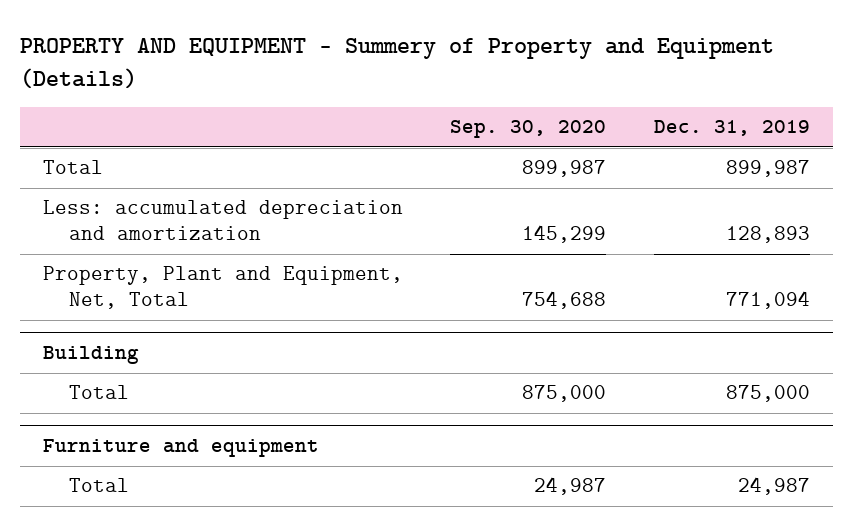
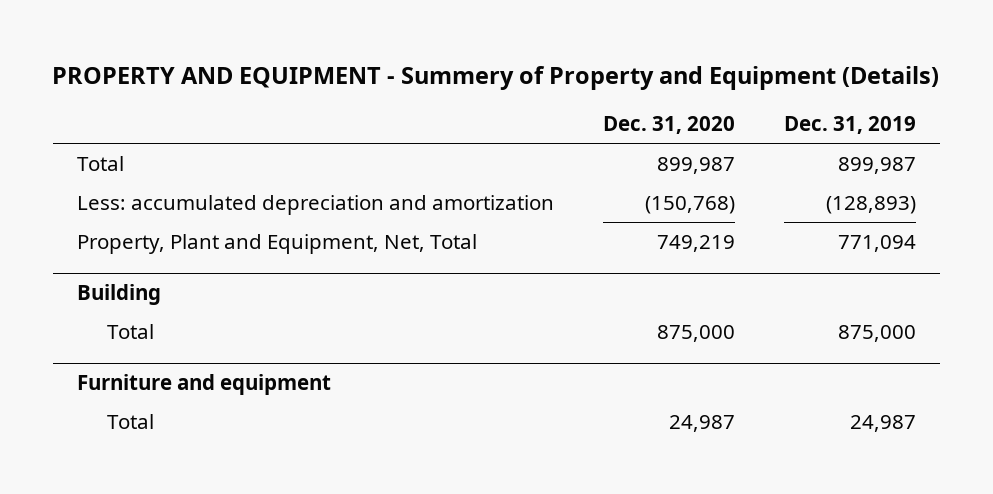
- | Sep. 30, 2020 | Dec. 31, 2019
+ | Dec. 31, 2020 | Dec. 31, 2019
- Less: accumulated depreciation and amortization | 145,299 | 128,893
+ Less: accumulated depreciation and amortization | (150,768) | (128,893)

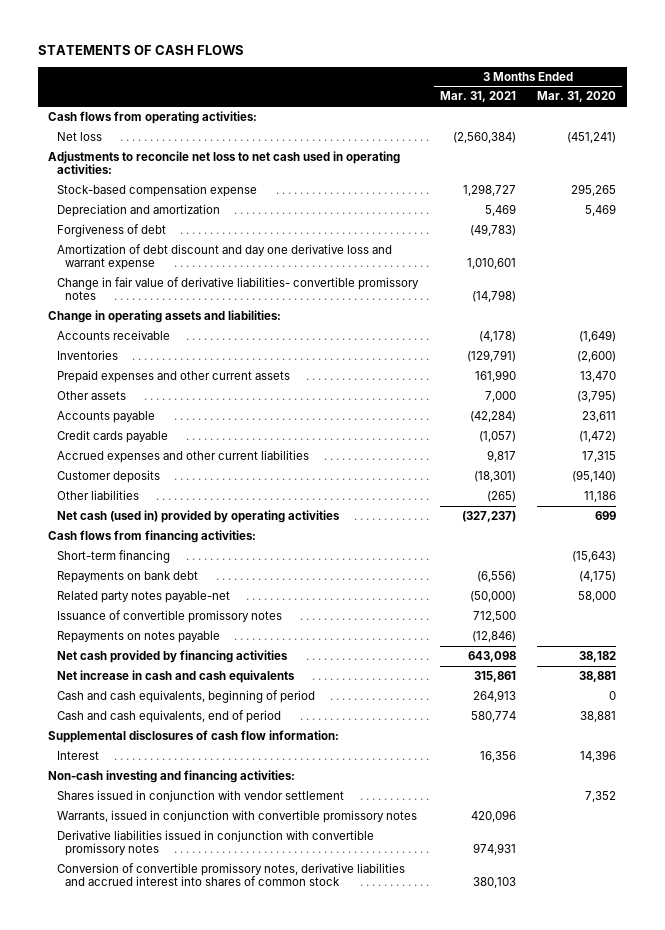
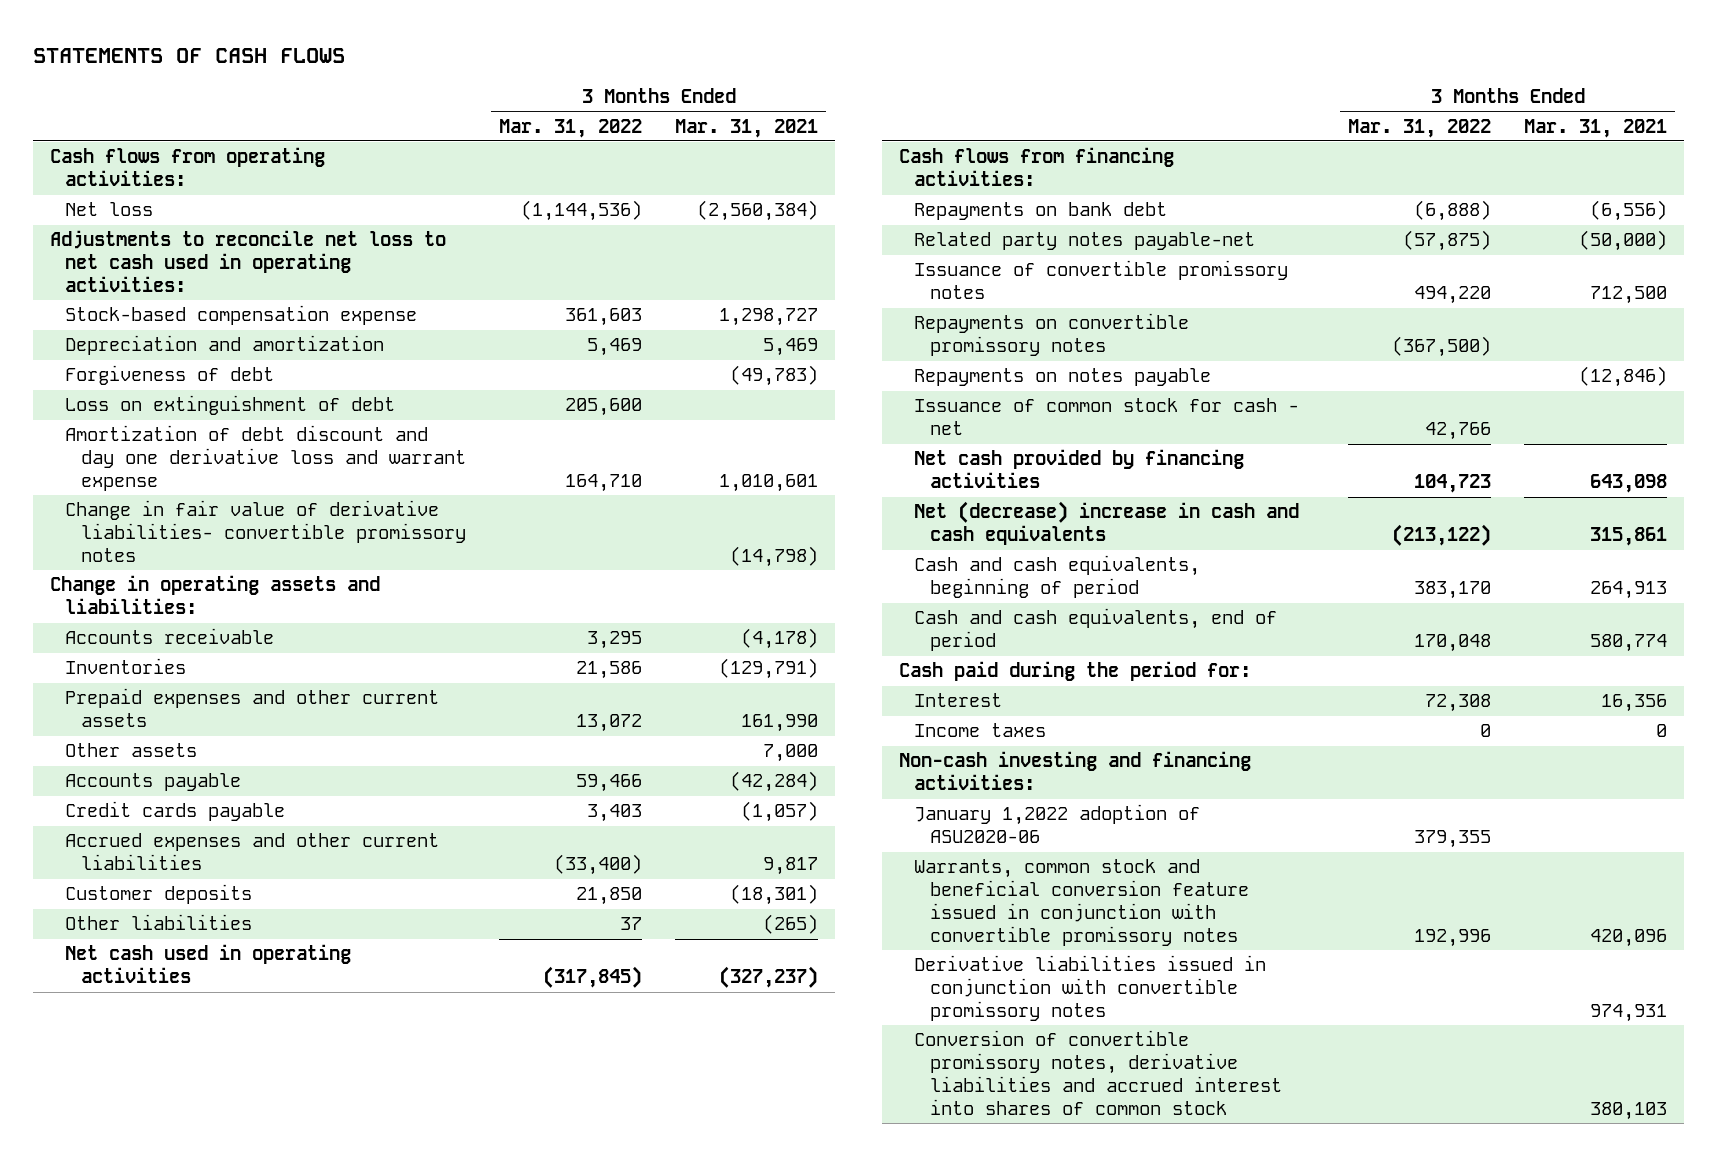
- | 3 Months Ended Mar. 31, 2021 | 3 Months Ended Mar. 31, 2020
+ | 3 Months Ended Mar. 31, 2022 | 3 Months Ended Mar. 31, 2021
+ Loss on extinguishment of debt | 205,600 |
- Net cash (used in) provided by operating activities | (327,237) | 699
+ Net cash used in operating activities | (317,845) | (327,237)
- Short-term financing | | (15,643)
+ Repayments on convertible promissory notes | (367,500) |
+ Issuance of common stock for cash - net | 42,766 |
- Net increase in cash and cash equivalents | 315,861 | 38,881
+ Net (decrease) increase in cash and cash equivalents | (213,122) | 315,861
- Supplemental disclosures of cash flow information:
+ Cash paid during the period for:
+ Income taxes | 0 | 0
- Shares issued in conjunction with vendor settlement | | 7,352
- Warrants, issued in conjunction with convertible promissory notes | 420,096 |
+ January 1,2022 adoption of ASU2020-06 | 379,355 |
+ Warrants, common stock and beneficial conversion feature issued in conjunction with convertible promissory notes | 192,996 | 420,096

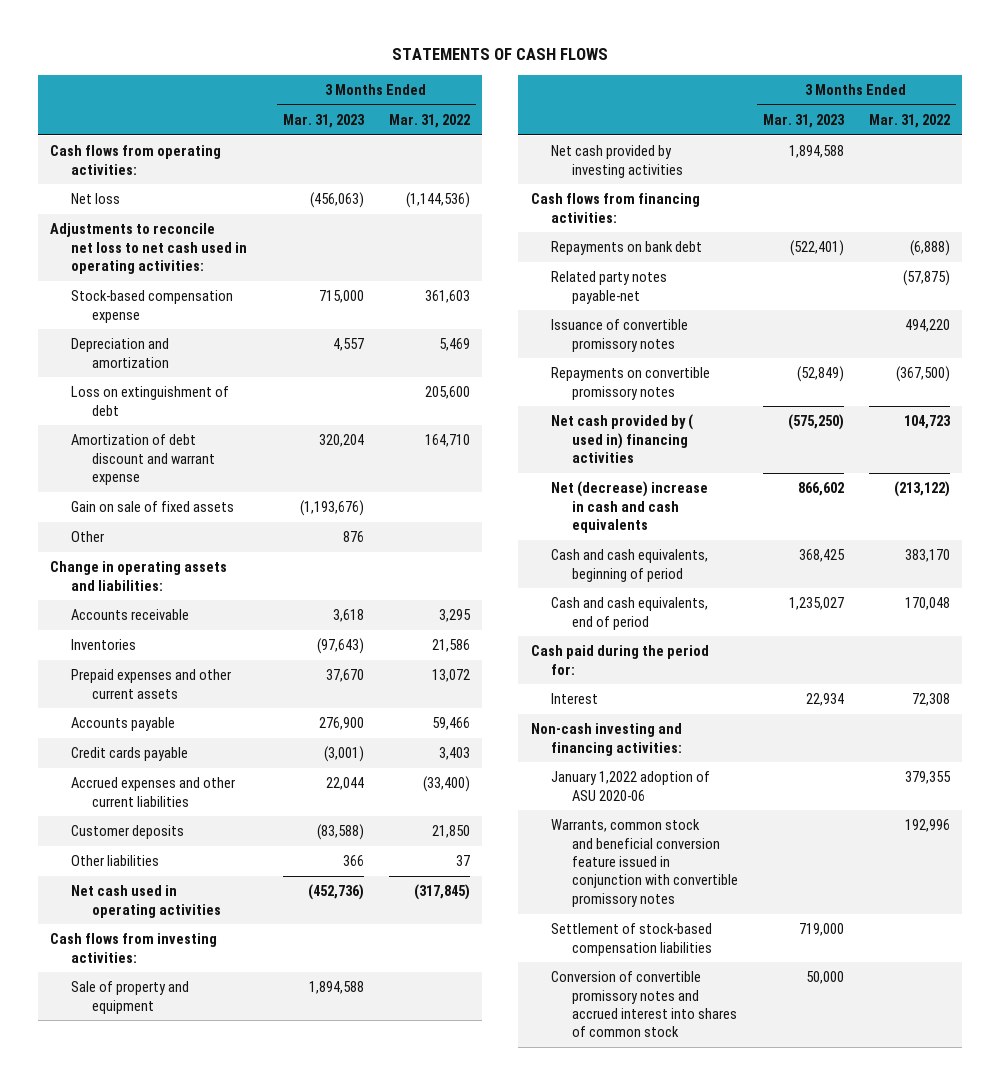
- | 3 Months Ended Mar. 31, 2022 | 3 Months Ended Mar. 31, 2021
+ | 3 Months Ended Mar. 31, 2023 | 3 Months Ended Mar. 31, 2022
- Forgiveness of debt | | (49,783)
- Amortization of debt discount and day one derivative loss and warrant expense | 164,710 | 1,010,601
- Change in fair value of derivative liabilities- convertible promissory notes | | (14,798)
+ Amortization of debt discount and warrant expense | 320,204 | 164,710
+ Gain on sale of fixed assets | (1,193,676) |
+ Other | 876 |
- Other assets | | 7,000
+ Cash flows from investing activities:
+ Sale of property and equipment | 1,894,588 |
+ Net cash provided by investing activities | 1,894,588 |
- Repayments on notes payable | | (12,846)
- Issuance of common stock for cash - net | 42,766 |
- Net cash provided by financing activities | 104,723 | 643,098
+ Net cash provided by ( used in) financing activities | (575,250) | 104,723
- Income taxes | 0 | 0
- January 1,2022 adoption of ASU2020-06 | 379,355 |
+ January 1,2022 adoption of ASU 2020-06 | | 379,355
- Derivative liabilities issued in conjunction with convertible promissory notes | | 974,931
- Conversion of convertible promissory notes, derivative liabilities and accrued interest into shares of common stock | | 380,103
+ Settlement of stock-based compensation liabilities | 719,000 |
+ Conversion of convertible promissory notes and accrued interest into shares of common stock | 50,000 |

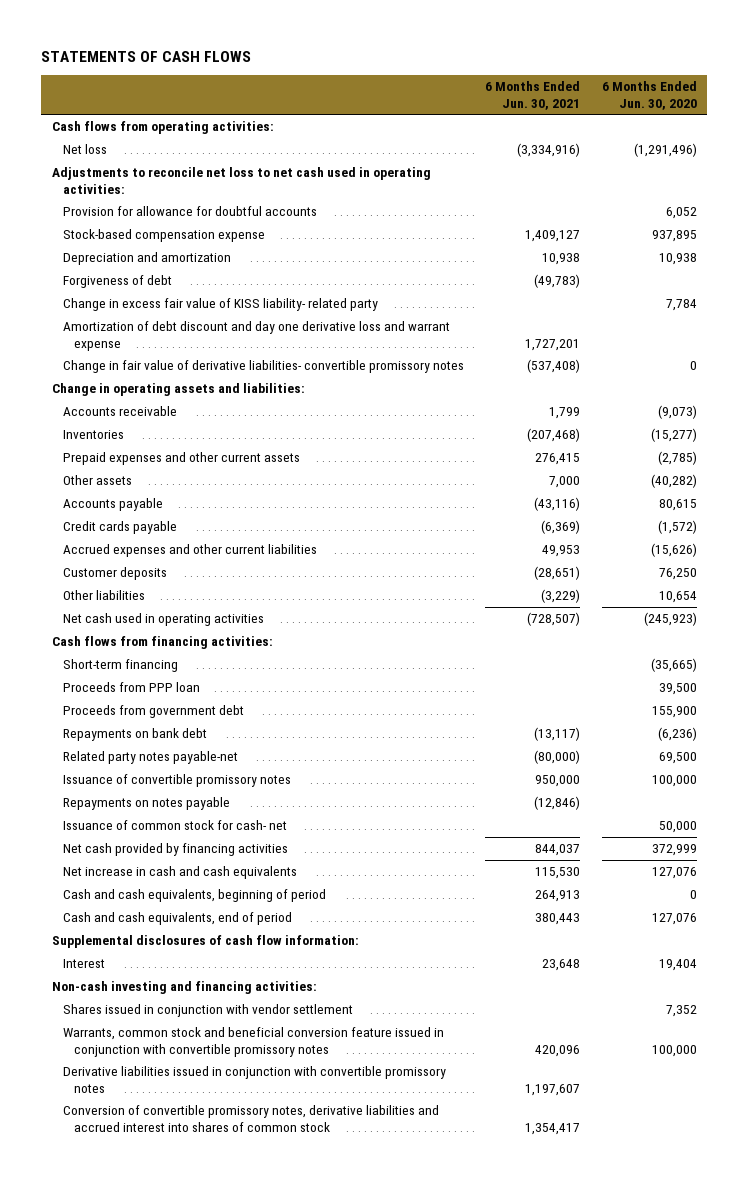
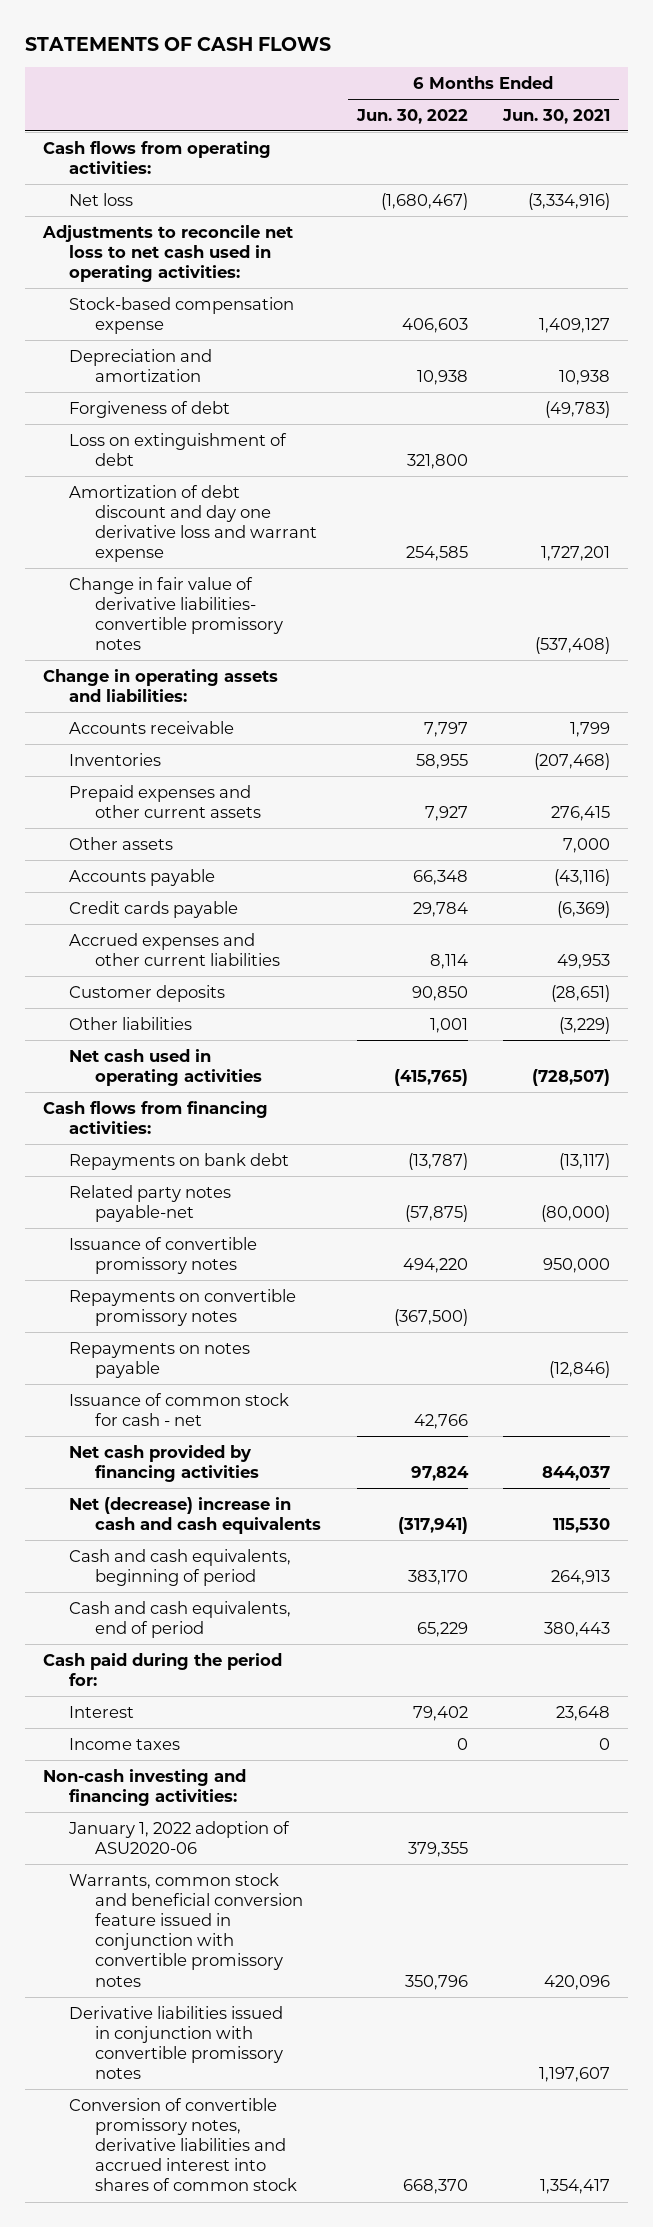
- | 6 Months Ended Jun. 30, 2021 | 6 Months Ended Jun. 30, 2020
+ | 6 Months Ended Jun. 30, 2022 | 6 Months Ended Jun. 30, 2021
- Provision for allowance for doubtful accounts | | 6,052
- Change in excess fair value of KISS liability- related party | | 7,784
+ Loss on extinguishment of debt | 321,800 |
- Short-term financing | | (35,665)
- Proceeds from PPP loan | | 39,500
- Proceeds from government debt | | 155,900
+ Repayments on convertible promissory notes | (367,500) |
- Issuance of common stock for cash- net | | 50,000
+ Issuance of common stock for cash - net | 42,766 |
- Net increase in cash and cash equivalents | 115,530 | 127,076
+ Net (decrease) increase in cash and cash equivalents | (317,941) | 115,530
- Supplemental disclosures of cash flow information:
+ Cash paid during the period for:
+ Income taxes | 0 | 0
- Shares issued in conjunction with vendor settlement | | 7,352
+ January 1, 2022 adoption of ASU2020-06 | 379,355 |

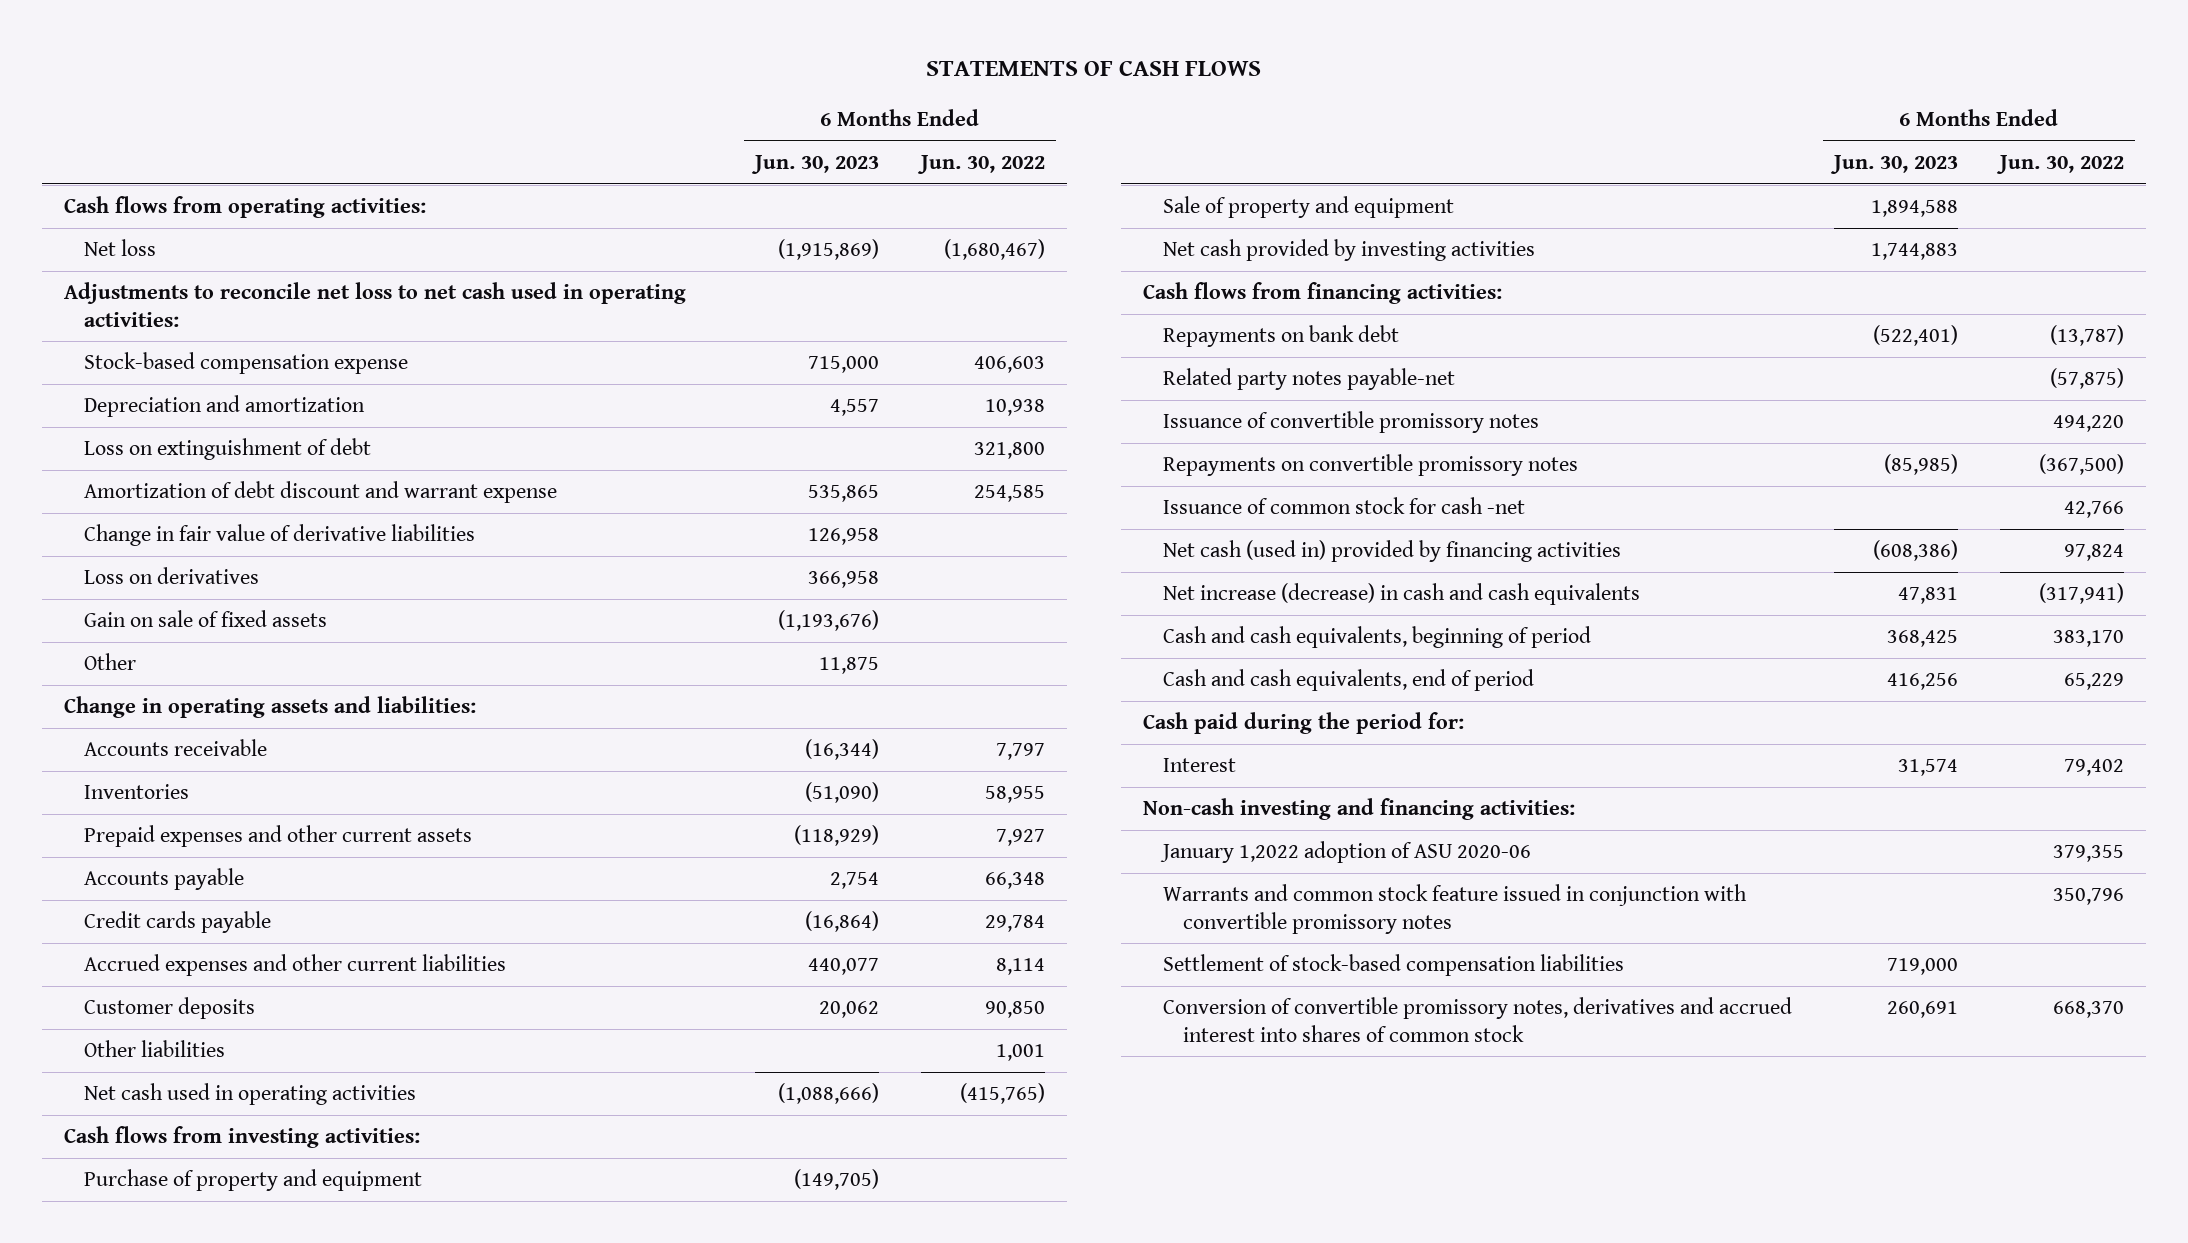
- | 6 Months Ended Jun. 30, 2022 | 6 Months Ended Jun. 30, 2021
+ | 6 Months Ended Jun. 30, 2023 | 6 Months Ended Jun. 30, 2022
- Forgiveness of debt | | (49,783)
- Amortization of debt discount and day one derivative loss and warrant expense | 254,585 | 1,727,201
- Change in fair value of derivative liabilities- convertible promissory notes | | (537,408)
+ Amortization of debt discount and warrant expense | 535,865 | 254,585
+ Change in fair value of derivative liabilities | 126,958 |
+ Loss on derivatives | 366,958 |
+ Gain on sale of fixed assets | (1,193,676) |
+ Other | 11,875 |
- Other assets | | 7,000
+ Cash flows from investing activities:
+ Purchase of property and equipment | (149,705) |
+ Sale of property and equipment | 1,894,588 |
+ Net cash provided by investing activities | 1,744,883 |
- Repayments on notes payable | | (12,846)
- Issuance of common stock for cash - net | 42,766 |
- Net cash provided by financing activities | 97,824 | 844,037
- Net (decrease) increase in cash and cash equivalents | (317,941) | 115,530
+ Issuance of common stock for cash -net | | 42,766
+ Net cash (used in) provided by financing activities | (608,386) | 97,824
+ Net increase (decrease) in cash and cash equivalents | 47,831 | (317,941)
- Income taxes | 0 | 0
- January 1, 2022 adoption of ASU2020-06 | 379,355 |
- Warrants, common stock and beneficial conversion feature issued in conjunction with convertible promissory notes | 350,796 | 420,096
- Derivative liabilities issued in conjunction with convertible promissory notes | | 1,197,607
- Conversion of convertible promissory notes, derivative liabilities and accrued interest into shares of common stock | 668,370 | 1,354,417
+ January 1,2022 adoption of ASU 2020-06 | | 379,355
+ Warrants and common stock feature issued in conjunction with convertible promissory notes | | 350,796
+ Settlement of stock-based compensation liabilities | 719,000 |
+ Conversion of convertible promissory notes, derivatives and accrued interest into shares of common stock | 260,691 | 668,370

